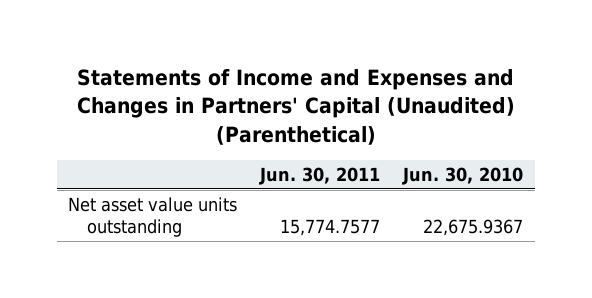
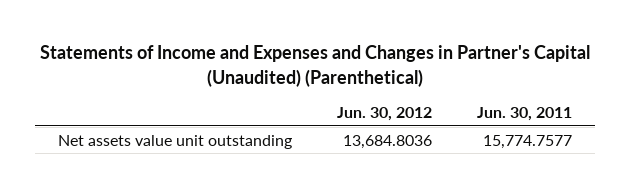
- Statements of Income and Expenses and Changes in Partners' Capital (Unaudited) (Parenthetical)
+ Statements of Income and Expenses and Changes in Partner's Capital (Unaudited) (Parenthetical)
- | Jun. 30, 2011 | Jun. 30, 2010
+ | Jun. 30, 2012 | Jun. 30, 2011
- Net asset value units outstanding | 15,774.7577 | 22,675.9367
+ Net assets value unit outstanding | 13,684.8036 | 15,774.7577

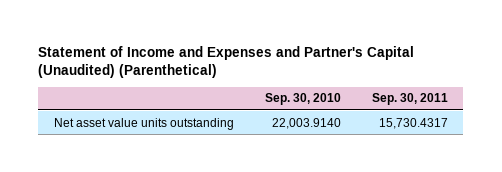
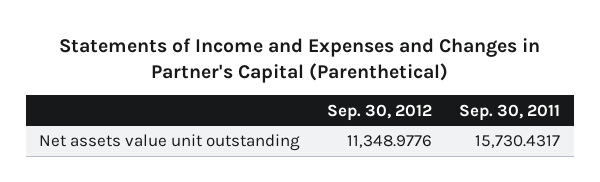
- Statement of Income and Expenses and Partner's Capital (Unaudited) (Parenthetical)
+ Statements of Income and Expenses and Changes in Partner's Capital (Parenthetical)
- | Sep. 30, 2010 | Sep. 30, 2011
+ | Sep. 30, 2012 | Sep. 30, 2011
- Net asset value units outstanding | 22,003.9140 | 15,730.4317
+ Net assets value unit outstanding | 11,348.9776 | 15,730.4317

